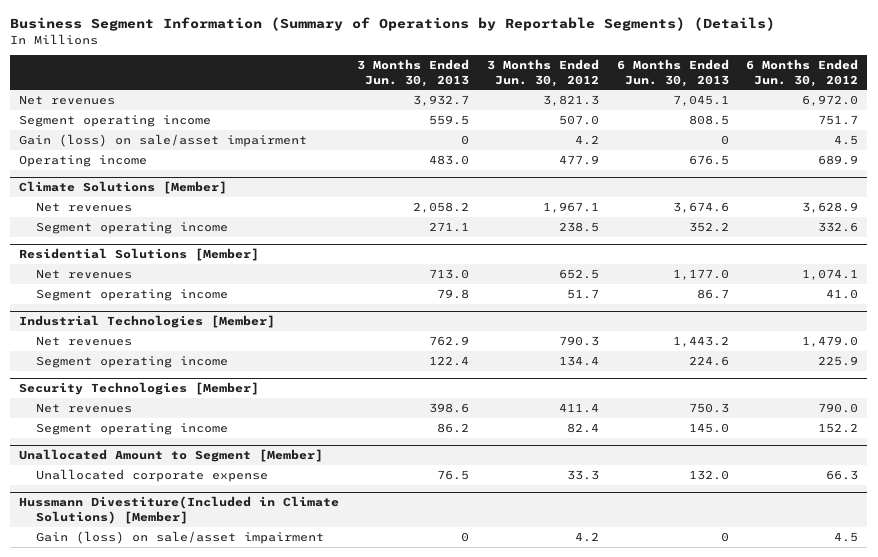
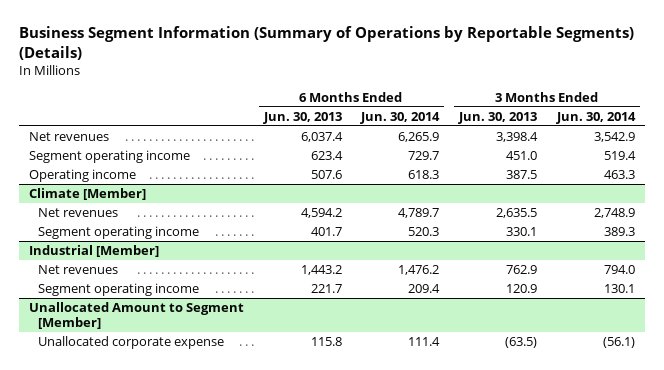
- | 3 Months Ended Jun. 30, 2013 | 3 Months Ended Jun. 30, 2012 | 6 Months Ended Jun. 30, 2013 | 6 Months Ended Jun. 30, 2012
+ | 6 Months Ended Jun. 30, 2013 | 6 Months Ended Jun. 30, 2014 | 3 Months Ended Jun. 30, 2013 | 3 Months Ended Jun. 30, 2014
- Net revenues | 3,932.7 | 3,821.3 | 7,045.1 | 6,972.0
- Segment operating income | 559.5 | 507.0 | 808.5 | 751.7
- Gain (loss) on sale/asset impairment | 0 | 4.2 | 0 | 4.5
- Operating income | 483.0 | 477.9 | 676.5 | 689.9
- Climate Solutions [Member]
- Net revenues | 2,058.2 | 1,967.1 | 3,674.6 | 3,628.9
- Segment operating income | 271.1 | 238.5 | 352.2 | 332.6
- Residential Solutions [Member]
- Net revenues | 713.0 | 652.5 | 1,177.0 | 1,074.1
- Segment operating income | 79.8 | 51.7 | 86.7 | 41.0
- Industrial Technologies [Member]
+ Net revenues | 6,037.4 | 6,265.9 | 3,398.4 | 3,542.9
+ Segment operating income | 623.4 | 729.7 | 451.0 | 519.4
+ Operating income | 507.6 | 618.3 | 387.5 | 463.3
+ Climate [Member]
+ Net revenues | 4,594.2 | 4,789.7 | 2,635.5 | 2,748.9
+ Segment operating income | 401.7 | 520.3 | 330.1 | 389.3
+ Industrial [Member]
- Segment operating income | 122.4 | 134.4 | 224.6 | 225.9
- Security Technologies [Member]
- Net revenues | 398.6 | 411.4 | 750.3 | 790.0
- Segment operating income | 86.2 | 82.4 | 145.0 | 152.2
+ Segment operating income | 221.7 | 209.4 | 120.9 | 130.1
@ Unallocated Amount to Segment [Member]
- Unallocated corporate expense | 76.5 | 33.3 | 132.0 | 66.3
- Hussmann Divestiture(Included in Climate Solutions) [Member]
- Gain (loss) on sale/asset impairment | 0 | 4.2 | 0 | 4.5
@ Unallocated Amount to Segment [Member]
+ Unallocated corporate expense | 115.8 | 111.4 | (63.5) | (56.1)

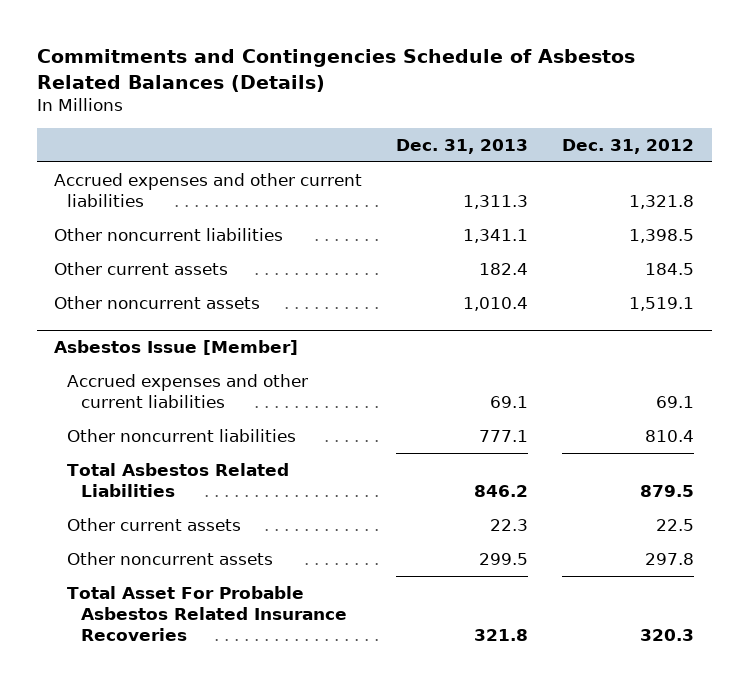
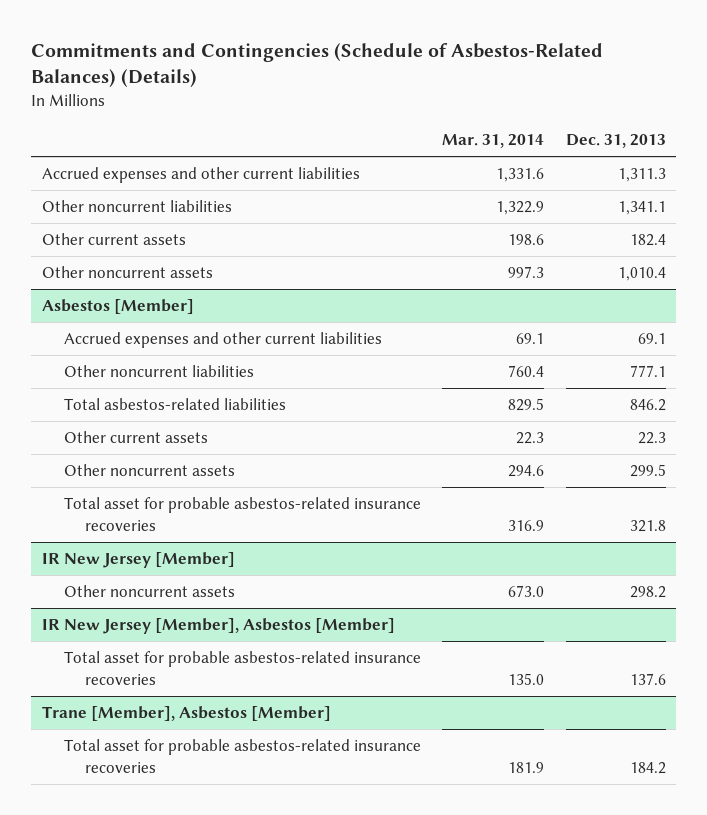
- Commitments and Contingencies Schedule of Asbestos Related Balances (Details)
+ Commitments and Contingencies (Schedule of Asbestos-Related Balances) (Details)
- | Dec. 31, 2013 | Dec. 31, 2012
+ | Mar. 31, 2014 | Dec. 31, 2013
- Asbestos Issue [Member]
+ Asbestos [Member]
- Total Asbestos Related Liabilities | 846.2 | 879.5
+ Total asbestos-related liabilities | 829.5 | 846.2
- Total Asset For Probable Asbestos Related Insurance Recoveries | 321.8 | 320.3
+ Total asset for probable asbestos-related insurance recoveries | 316.9 | 321.8
+ IR New Jersey [Member]
+ Other noncurrent assets | 673.0 | 298.2
+ IR New Jersey [Member], Asbestos [Member]
+ Total asset for probable asbestos-related insurance recoveries | 135.0 | 137.6
+ Trane [Member], Asbestos [Member]
+ Total asset for probable asbestos-related insurance recoveries | 181.9 | 184.2

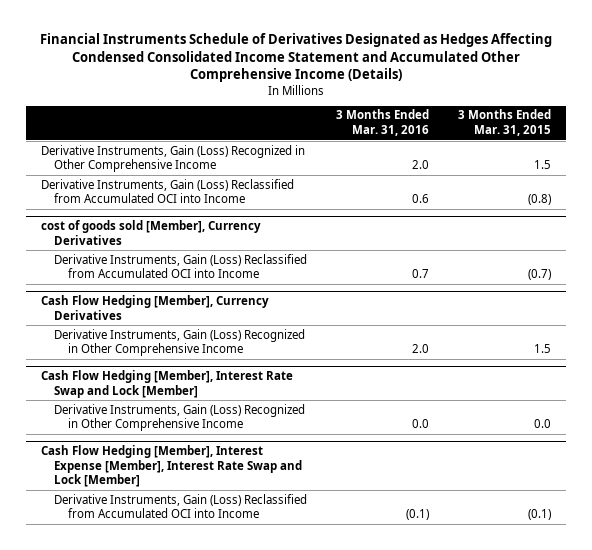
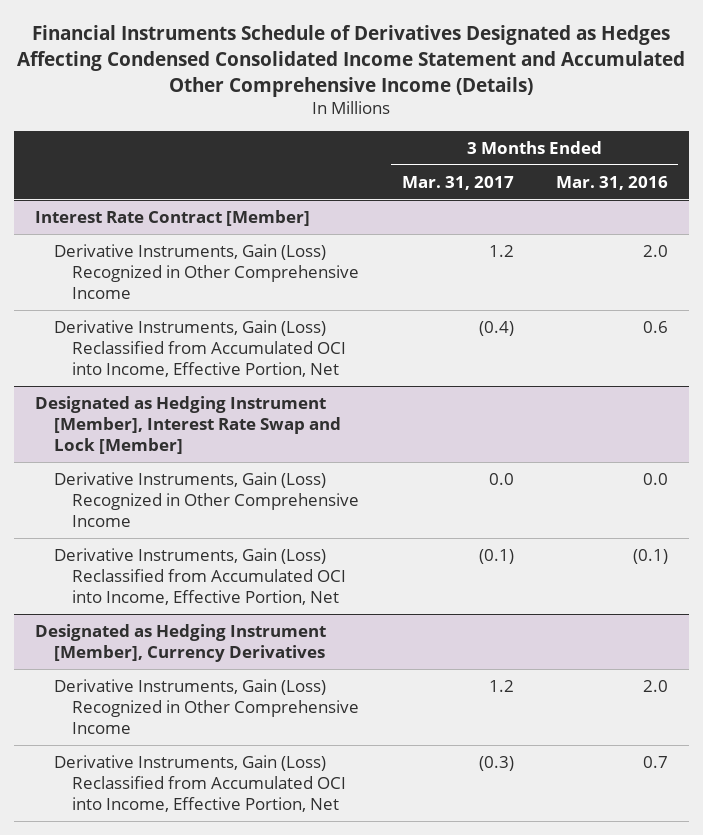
- | 3 Months Ended Mar. 31, 2016 | 3 Months Ended Mar. 31, 2015
+ | 3 Months Ended Mar. 31, 2017 | 3 Months Ended Mar. 31, 2016
- Derivative Instruments, Gain (Loss) Recognized in Other Comprehensive Income | 2.0 | 1.5
- Derivative Instruments, Gain (Loss) Reclassified from Accumulated OCI into Income | 0.6 | (0.8)
- cost of goods sold [Member], Currency Derivatives
- Derivative Instruments, Gain (Loss) Reclassified from Accumulated OCI into Income | 0.7 | (0.7)
- Cash Flow Hedging [Member], Currency Derivatives
+ Interest Rate Contract [Member]
- Cash Flow Hedging [Member], Interest Rate Swap and Lock [Member]
+ Derivative Instruments, Gain (Loss) Reclassified from Accumulated OCI into Income, Effective Portion, Net | (0.4) | 0.6
+ Designated as Hedging Instrument [Member], Interest Rate Swap and Lock [Member]
- Cash Flow Hedging [Member], Interest Expense [Member], Interest Rate Swap and Lock [Member]
- Derivative Instruments, Gain (Loss) Reclassified from Accumulated OCI into Income | (0.1) | (0.1)
+ Derivative Instruments, Gain (Loss) Reclassified from Accumulated OCI into Income, Effective Portion, Net | (0.1) | (0.1)
+ Designated as Hedging Instrument [Member], Currency Derivatives
+ Derivative Instruments, Gain (Loss) Recognized in Other Comprehensive Income | 1.2 | 2.0
+ Derivative Instruments, Gain (Loss) Reclassified from Accumulated OCI into Income, Effective Portion, Net | (0.3) | 0.7

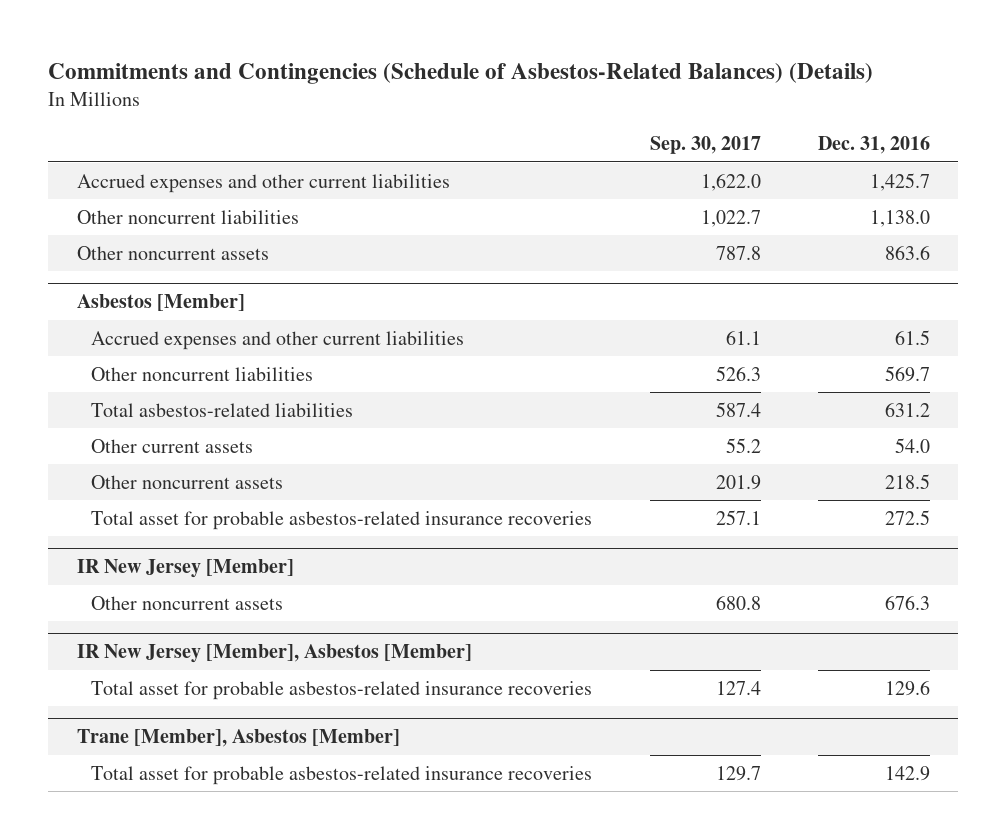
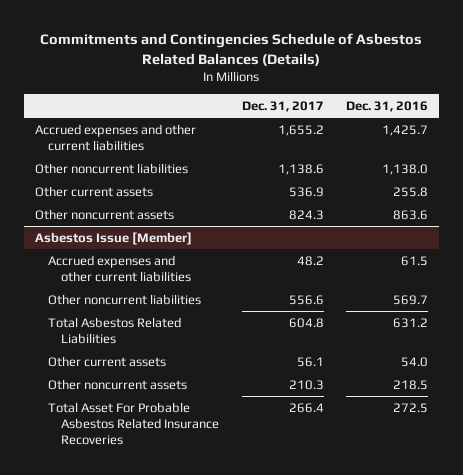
- Commitments and Contingencies (Schedule of Asbestos-Related Balances) (Details)
+ Commitments and Contingencies Schedule of Asbestos Related Balances (Details)
- | Sep. 30, 2017 | Dec. 31, 2016
+ | Dec. 31, 2017 | Dec. 31, 2016
+ Other current assets | 536.9 | 255.8
- Asbestos [Member]
+ Asbestos Issue [Member]
- Total asbestos-related liabilities | 587.4 | 631.2
+ Total Asbestos Related Liabilities | 604.8 | 631.2
- Total asset for probable asbestos-related insurance recoveries | 257.1 | 272.5
- IR New Jersey [Member]
- Other noncurrent assets | 680.8 | 676.3
- IR New Jersey [Member], Asbestos [Member]
- Total asset for probable asbestos-related insurance recoveries | 127.4 | 129.6
- Trane [Member], Asbestos [Member]
- Total asset for probable asbestos-related insurance recoveries | 129.7 | 142.9
+ Total Asset For Probable Asbestos Related Insurance Recoveries | 266.4 | 272.5

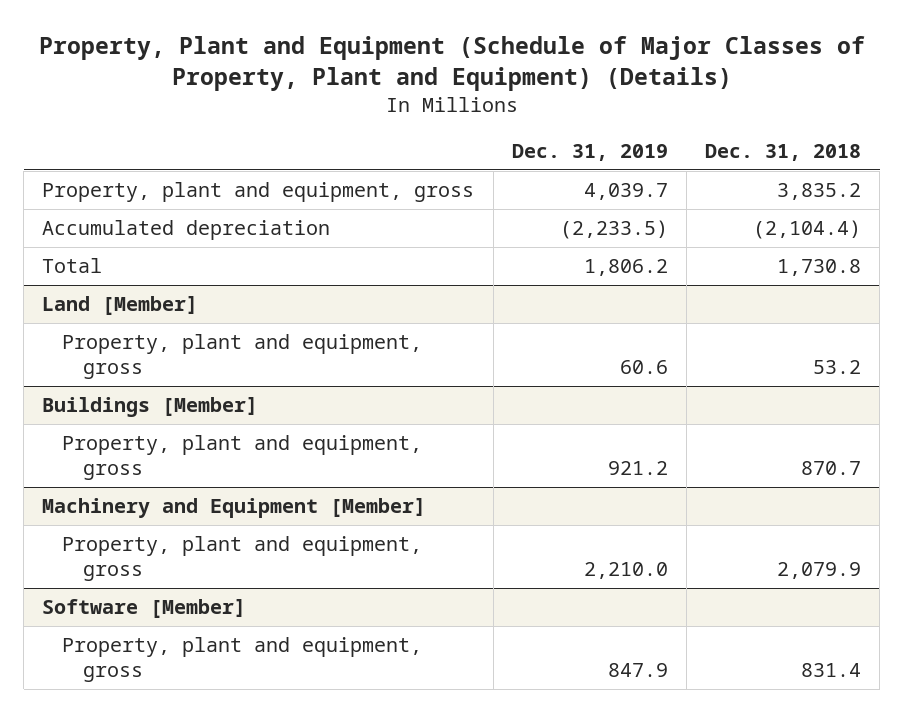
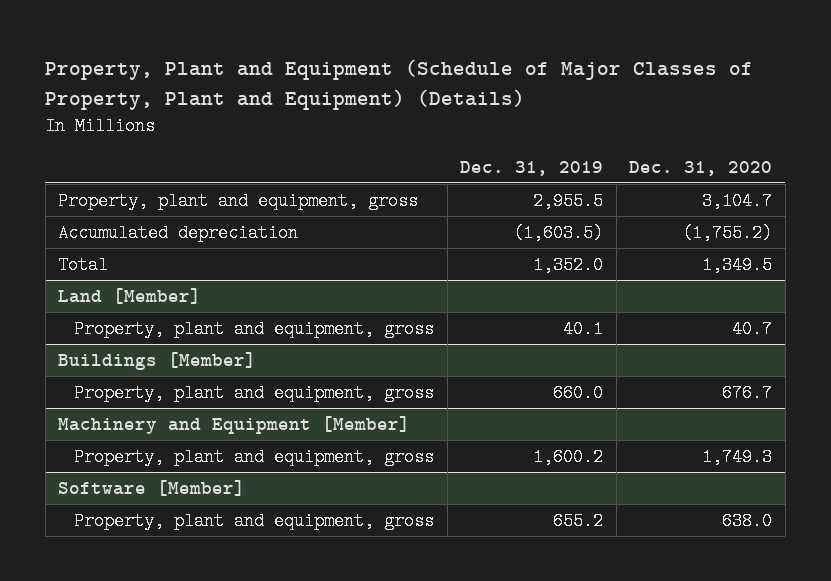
- | Dec. 31, 2019 | Dec. 31, 2018
+ | Dec. 31, 2019 | Dec. 31, 2020
- Property, plant and equipment, gross | 4,039.7 | 3,835.2
- Accumulated depreciation | (2,233.5) | (2,104.4)
- Total | 1,806.2 | 1,730.8
+ Property, plant and equipment, gross | 2,955.5 | 3,104.7
+ Accumulated depreciation | (1,603.5) | (1,755.2)
+ Total | 1,352.0 | 1,349.5
@ Land [Member]
- Property, plant and equipment, gross | 60.6 | 53.2
+ Property, plant and equipment, gross | 40.1 | 40.7
@ Buildings [Member]
- Property, plant and equipment, gross | 921.2 | 870.7
+ Property, plant and equipment, gross | 660.0 | 676.7
@ Machinery and Equipment [Member]
- Property, plant and equipment, gross | 2,210.0 | 2,079.9
+ Property, plant and equipment, gross | 1,600.2 | 1,749.3
@ Software [Member]
- Property, plant and equipment, gross | 847.9 | 831.4
+ Property, plant and equipment, gross | 655.2 | 638.0

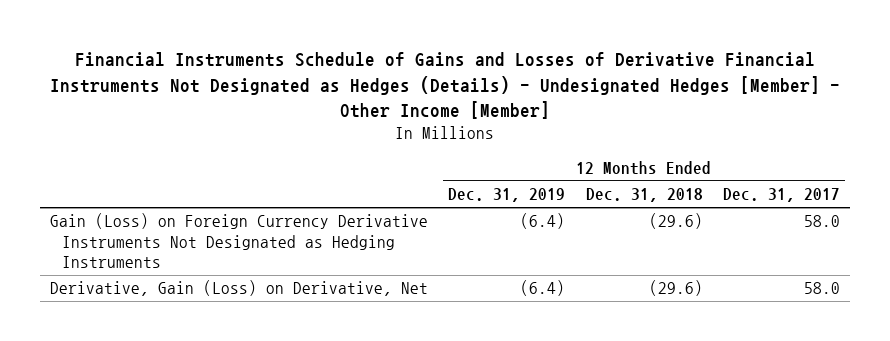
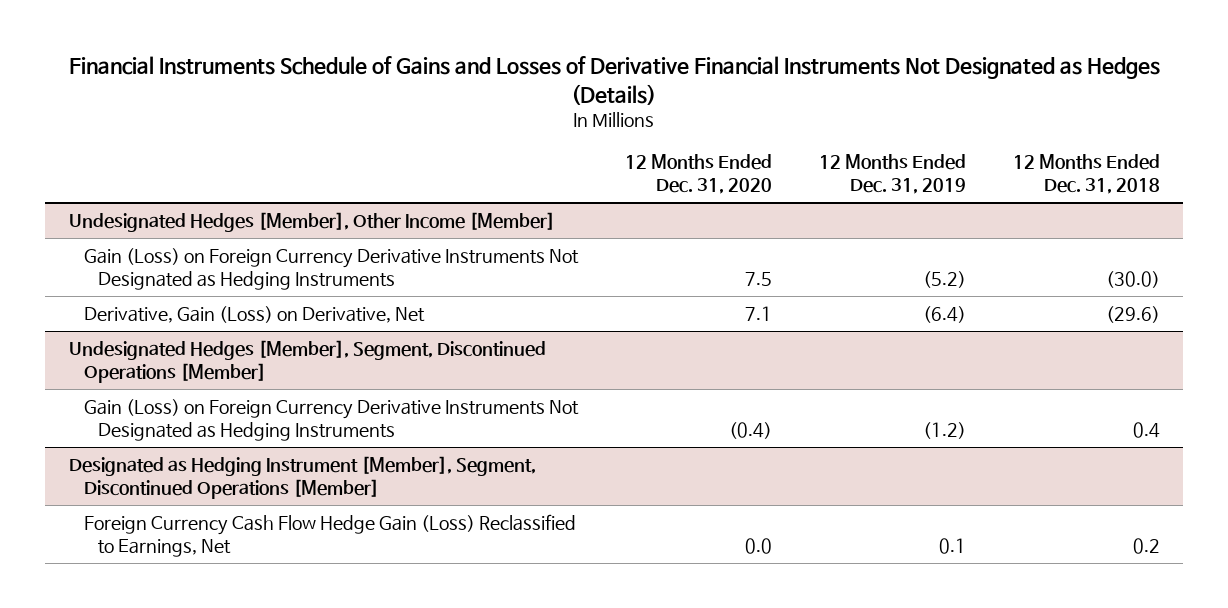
- Financial Instruments Schedule of Gains and Losses of Derivative Financial Instruments Not Designated as Hedges (Details) - Undesignated Hedges [Member] - Other Income [Member]
+ Financial Instruments Schedule of Gains and Losses of Derivative Financial Instruments Not Designated as Hedges (Details)
- | 12 Months Ended Dec. 31, 2019 | 12 Months Ended Dec. 31, 2018 | 12 Months Ended Dec. 31, 2017
+ | 12 Months Ended Dec. 31, 2020 | 12 Months Ended Dec. 31, 2019 | 12 Months Ended Dec. 31, 2018
- Gain (Loss) on Foreign Currency Derivative Instruments Not Designated as Hedging Instruments | (6.4) | (29.6) | 58.0
+ Undesignated Hedges [Member], Other Income [Member]
+ Gain (Loss) on Foreign Currency Derivative Instruments Not Designated as Hedging Instruments | 7.5 | (5.2) | (30.0)
+ Undesignated Hedges [Member], Segment, Discontinued Operations [Member]
+ Gain (Loss) on Foreign Currency Derivative Instruments Not Designated as Hedging Instruments | (0.4) | (1.2) | 0.4
+ Designated as Hedging Instrument [Member], Segment, Discontinued Operations [Member]
+ Foreign Currency Cash Flow Hedge Gain (Loss) Reclassified to Earnings, Net | 0.0 | 0.1 | 0.2

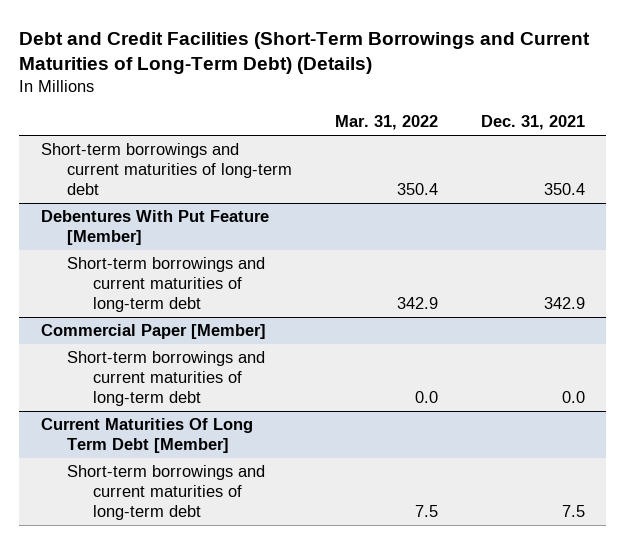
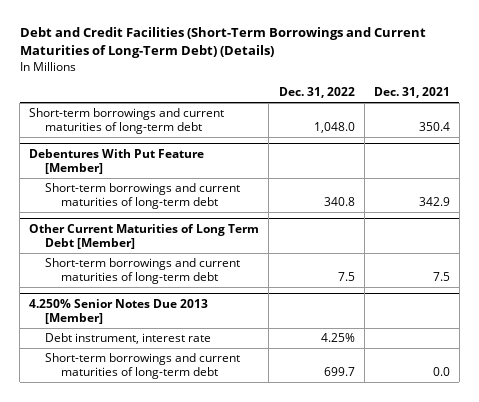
- | Mar. 31, 2022 | Dec. 31, 2021
+ | Dec. 31, 2022 | Dec. 31, 2021
- Commercial Paper [Member]
- Short-term borrowings and current maturities of long-term debt | 0.0 | 0.0
- Current Maturities Of Long Term Debt [Member]
+ Other Current Maturities of Long Term Debt [Member]
+ 4.250% Senior Notes Due 2013 [Member]
+ Debt instrument, interest rate | 4.25% |
+ Short-term borrowings and current maturities of long-term debt | 699.7 | 0.0

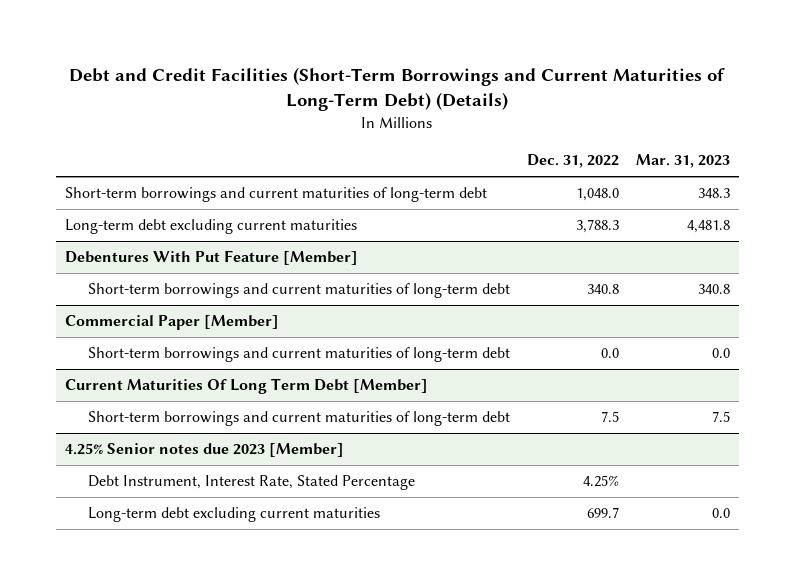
- | Dec. 31, 2022 | Dec. 31, 2021
+ | Dec. 31, 2022 | Mar. 31, 2023
+ Long-term debt excluding current maturities | 3,788.3 | 4,481.8
- Other Current Maturities of Long Term Debt [Member]
+ Commercial Paper [Member]
+ Short-term borrowings and current maturities of long-term debt | 0.0 | 0.0
+ Current Maturities Of Long Term Debt [Member]
- 4.250% Senior Notes Due 2013 [Member]
- Debt instrument, interest rate | 4.25% |
- Short-term borrowings and current maturities of long-term debt | 699.7 | 0.0
+ 4.25% Senior notes due 2023 [Member]
+ Debt Instrument, Interest Rate, Stated Percentage | 4.25% |
+ Long-term debt excluding current maturities | 699.7 | 0.0

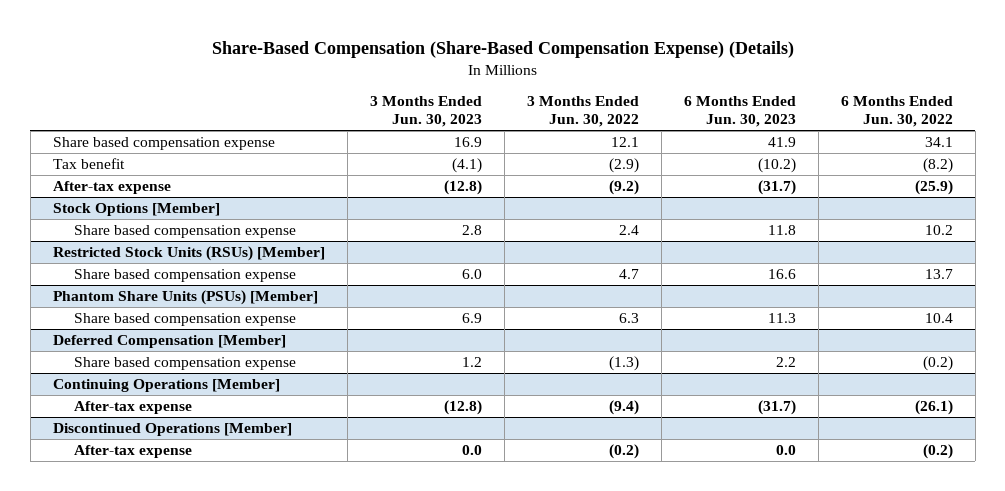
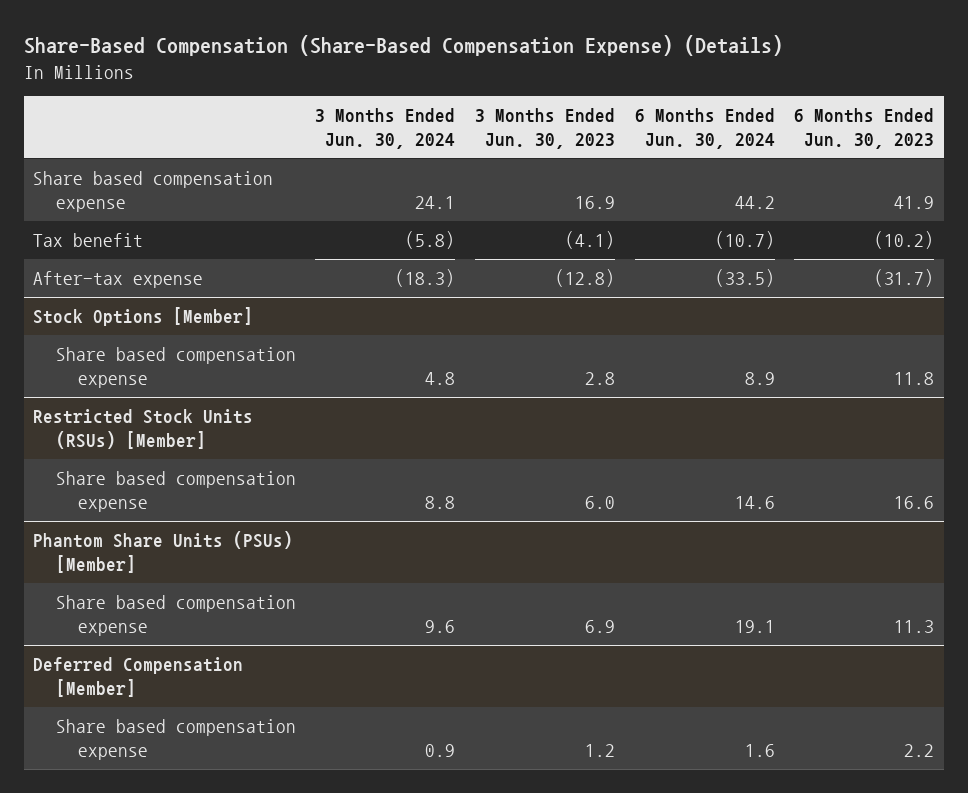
- | 3 Months Ended Jun. 30, 2023 | 3 Months Ended Jun. 30, 2022 | 6 Months Ended Jun. 30, 2023 | 6 Months Ended Jun. 30, 2022
+ | 3 Months Ended Jun. 30, 2024 | 3 Months Ended Jun. 30, 2023 | 6 Months Ended Jun. 30, 2024 | 6 Months Ended Jun. 30, 2023
- Continuing Operations [Member]
- After-tax expense | (12.8) | (9.4) | (31.7) | (26.1)
- Discontinued Operations [Member]
- After-tax expense | 0.0 | (0.2) | 0.0 | (0.2)

